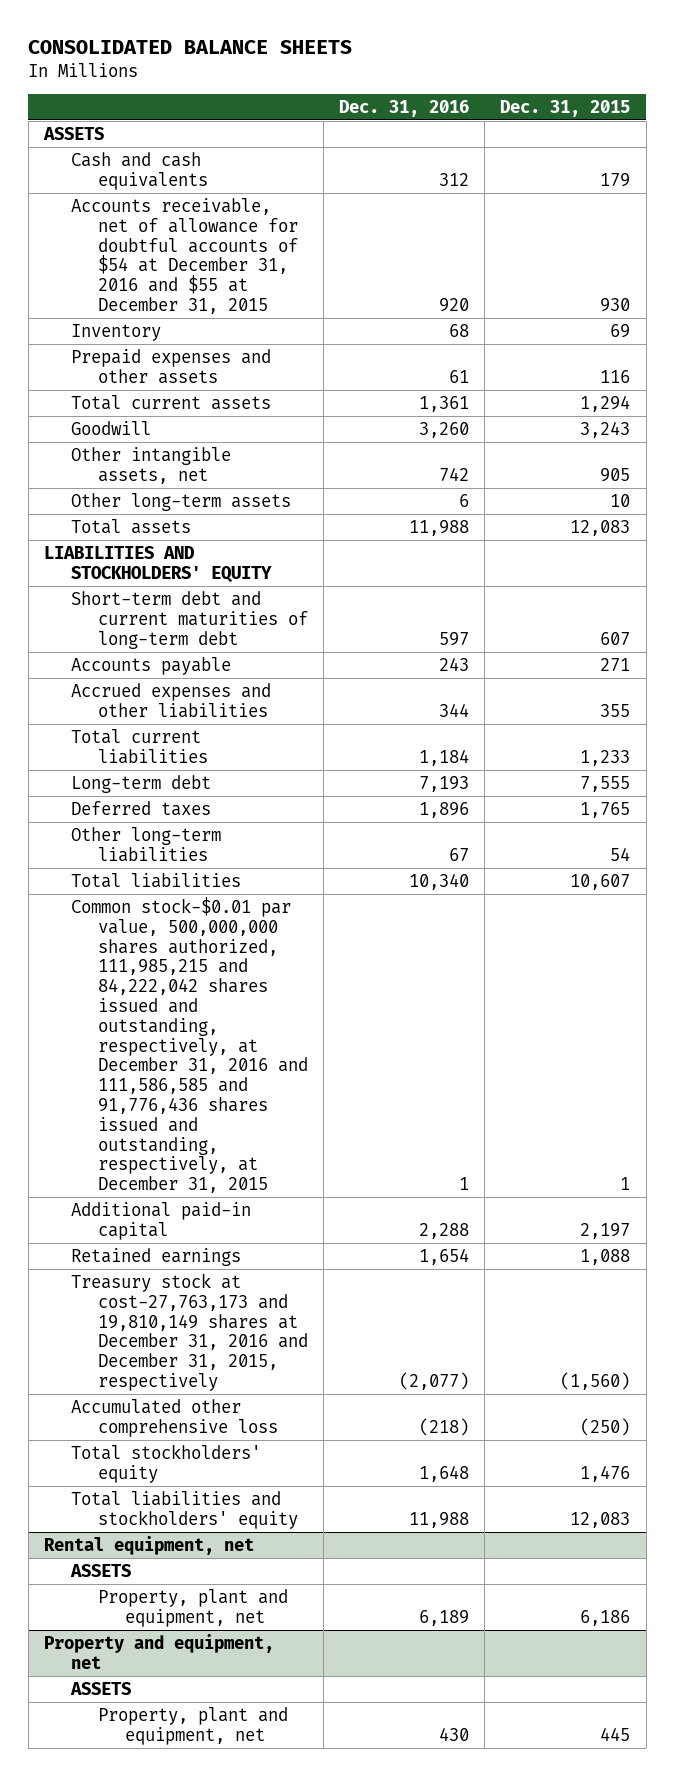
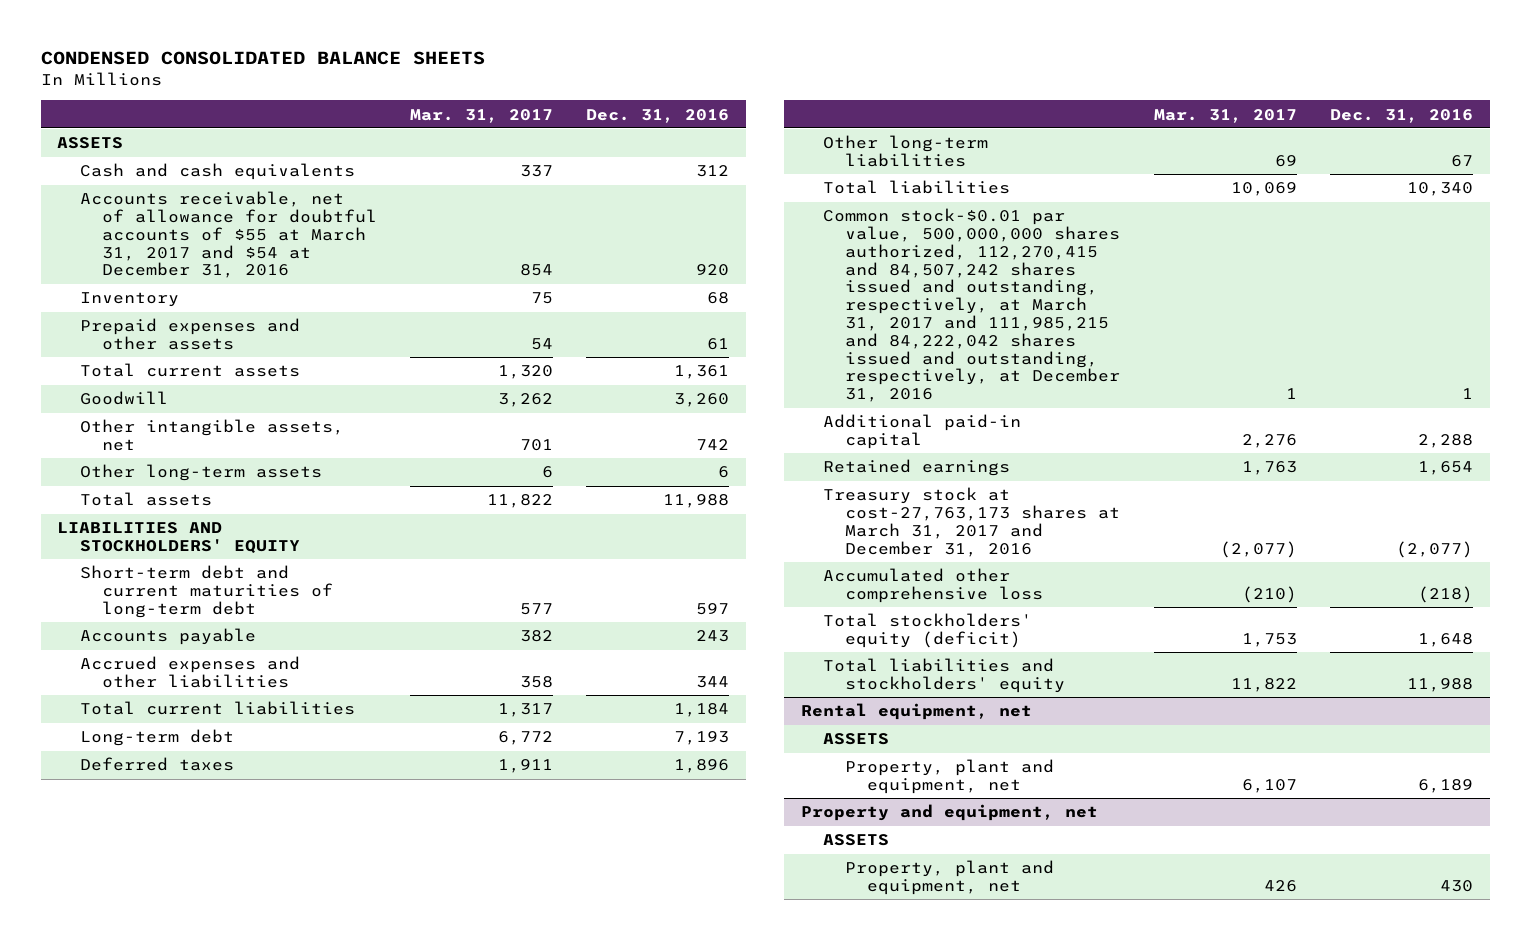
- CONSOLIDATED BALANCE SHEETS
+ CONDENSED CONSOLIDATED BALANCE SHEETS
- | Dec. 31, 2016 | Dec. 31, 2015
+ | Mar. 31, 2017 | Dec. 31, 2016
- Accounts receivable, net of allowance for doubtful accounts of $54 at December 31, 2016 and $55 at December 31, 2015 | 920 | 930
+ Accounts receivable, net of allowance for doubtful accounts of $55 at March 31, 2017 and $54 at December 31, 2016 | 854 | 920
- Common stock-$0.01 par value, 500,000,000 shares authorized, 111,985,215 and 84,222,042 shares issued and outstanding, respectively, at December 31, 2016 and 111,586,585 and 91,776,436 shares issued and outstanding, respectively, at December 31, 2015 | 1 | 1
+ Common stock-$0.01 par value, 500,000,000 shares authorized, 112,270,415 and 84,507,242 shares issued and outstanding, respectively, at March 31, 2017 and 111,985,215 and 84,222,042 shares issued and outstanding, respectively, at December 31, 2016 | 1 | 1
- Treasury stock at cost-27,763,173 and 19,810,149 shares at December 31, 2016 and December 31, 2015, respectively | (2,077) | (1,560)
+ Treasury stock at cost-27,763,173 shares at March 31, 2017 and December 31, 2016 | (2,077) | (2,077)
- Total stockholders' equity | 1,648 | 1,476
+ Total stockholders' equity (deficit) | 1,753 | 1,648

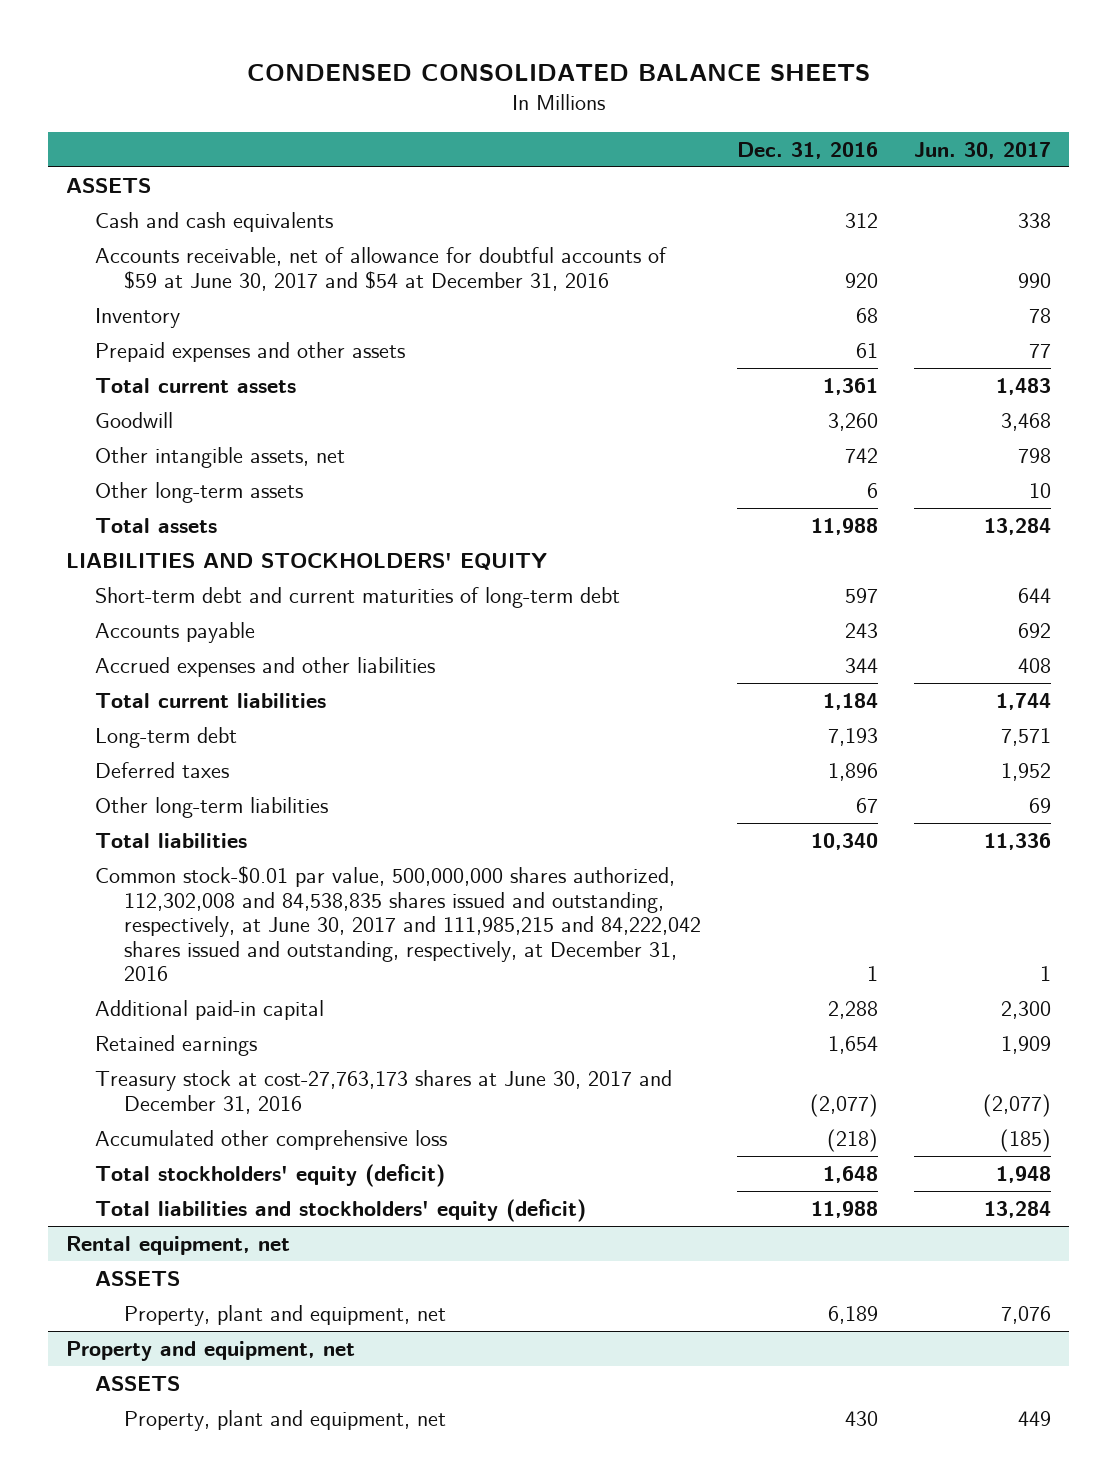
- | Mar. 31, 2017 | Dec. 31, 2016
+ | Dec. 31, 2016 | Jun. 30, 2017
- Accounts receivable, net of allowance for doubtful accounts of $55 at March 31, 2017 and $54 at December 31, 2016 | 854 | 920
+ Accounts receivable, net of allowance for doubtful accounts of $59 at June 30, 2017 and $54 at December 31, 2016 | 920 | 990
- Common stock-$0.01 par value, 500,000,000 shares authorized, 112,270,415 and 84,507,242 shares issued and outstanding, respectively, at March 31, 2017 and 111,985,215 and 84,222,042 shares issued and outstanding, respectively, at December 31, 2016 | 1 | 1
+ Common stock-$0.01 par value, 500,000,000 shares authorized, 112,302,008 and 84,538,835 shares issued and outstanding, respectively, at June 30, 2017 and 111,985,215 and 84,222,042 shares issued and outstanding, respectively, at December 31, 2016 | 1 | 1
- Treasury stock at cost-27,763,173 shares at March 31, 2017 and December 31, 2016 | (2,077) | (2,077)
+ Treasury stock at cost-27,763,173 shares at June 30, 2017 and December 31, 2016 | (2,077) | (2,077)
- Total liabilities and stockholders' equity | 11,822 | 11,988
+ Total liabilities and stockholders' equity (deficit) | 11,988 | 13,284

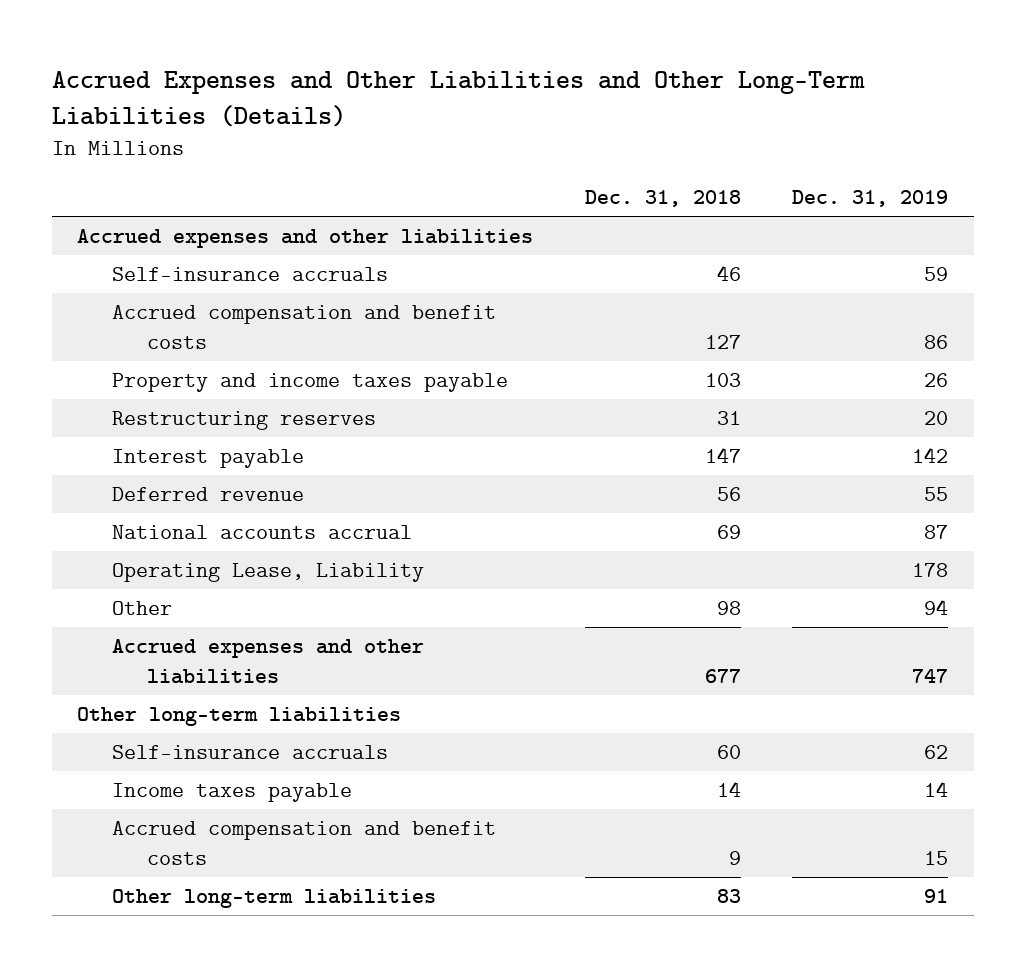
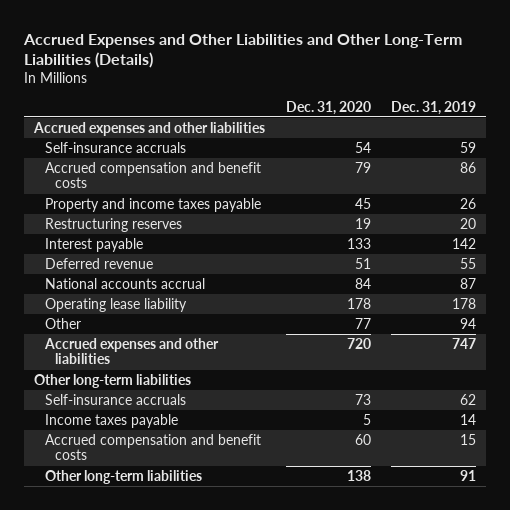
- | Dec. 31, 2018 | Dec. 31, 2019
+ | Dec. 31, 2020 | Dec. 31, 2019
- Operating Lease, Liability | | 178
+ Operating lease liability | 178 | 178

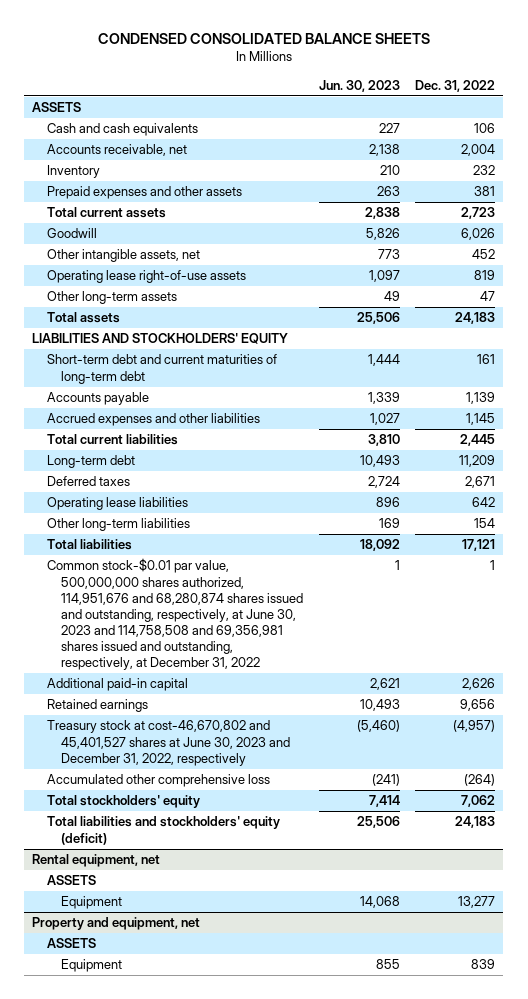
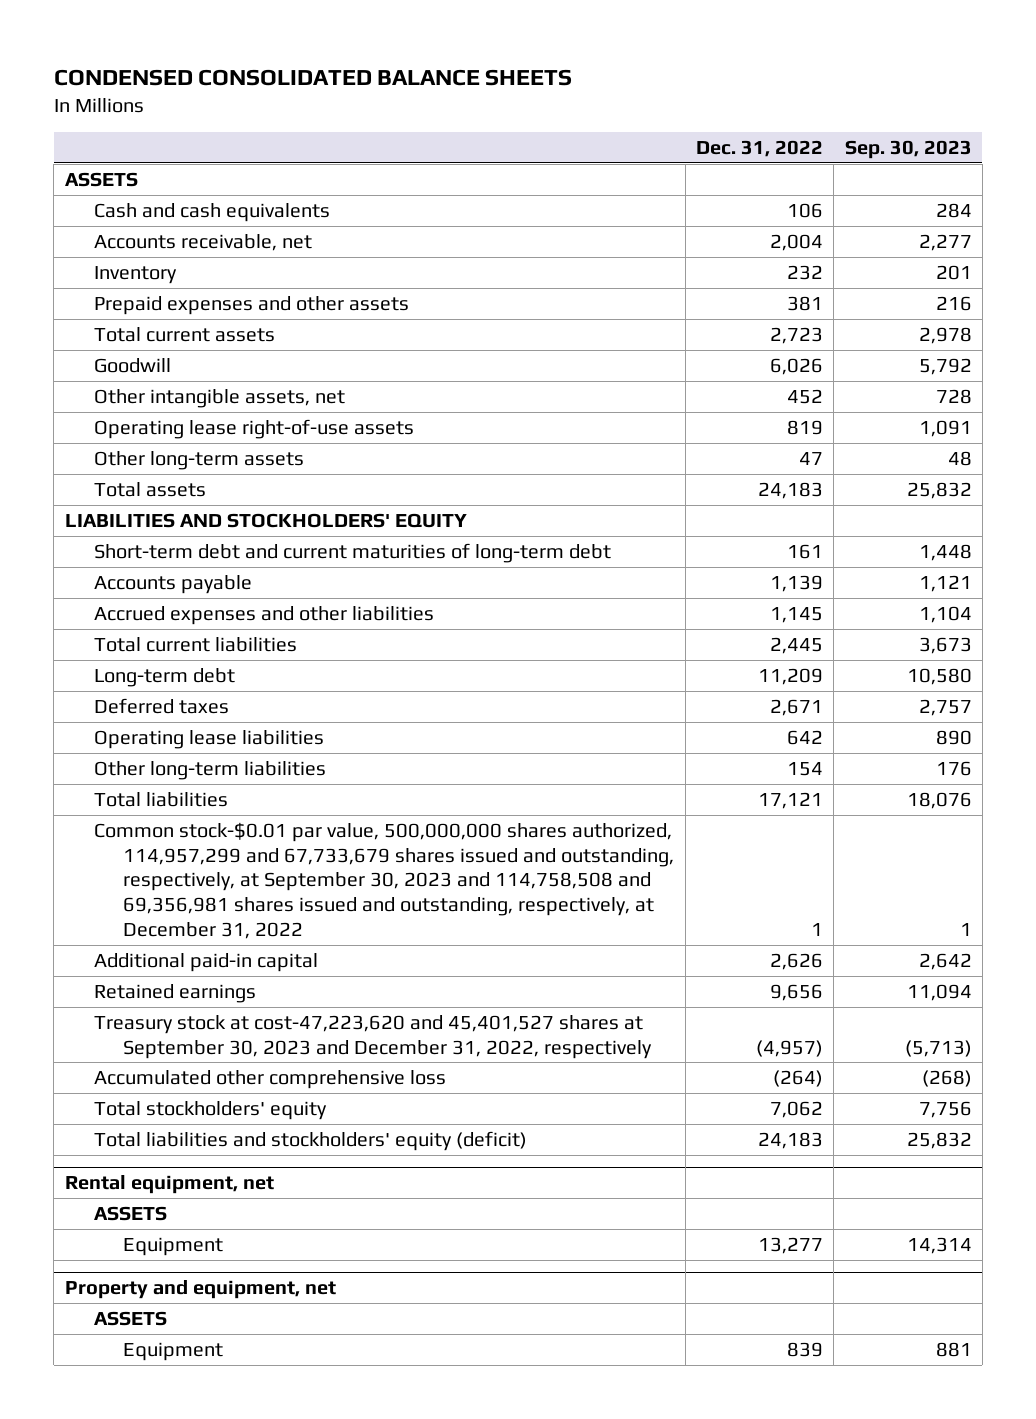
- | Jun. 30, 2023 | Dec. 31, 2022
+ | Dec. 31, 2022 | Sep. 30, 2023
- Common stock-$0.01 par value, 500,000,000 shares authorized, 114,951,676 and 68,280,874 shares issued and outstanding, respectively, at June 30, 2023 and 114,758,508 and 69,356,981 shares issued and outstanding, respectively, at December 31, 2022 | 1 | 1
+ Common stock-$0.01 par value, 500,000,000 shares authorized, 114,957,299 and 67,733,679 shares issued and outstanding, respectively, at September 30, 2023 and 114,758,508 and 69,356,981 shares issued and outstanding, respectively, at December 31, 2022 | 1 | 1
- Treasury stock at cost-46,670,802 and 45,401,527 shares at June 30, 2023 and December 31, 2022, respectively | (5,460) | (4,957)
+ Treasury stock at cost-47,223,620 and 45,401,527 shares at September 30, 2023 and December 31, 2022, respectively | (4,957) | (5,713)

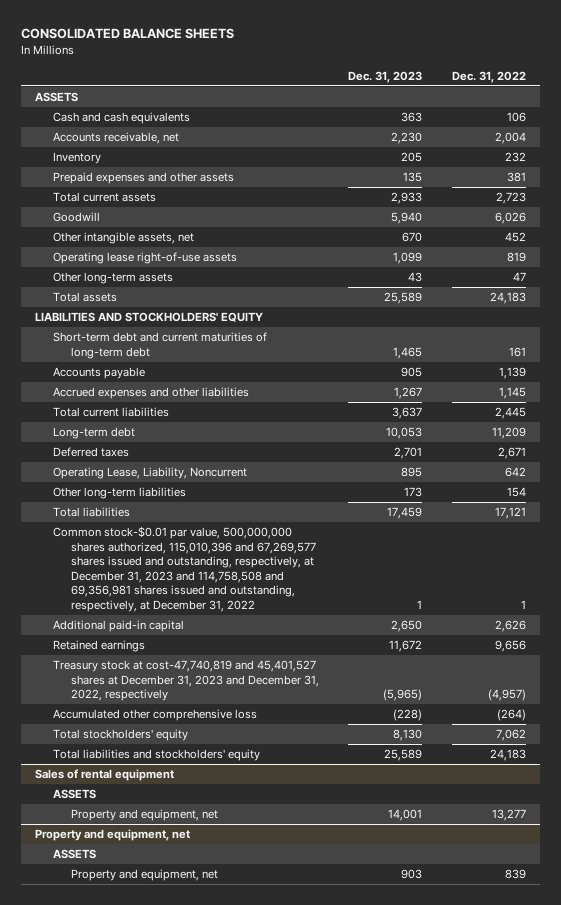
- CONDENSED CONSOLIDATED BALANCE SHEETS
+ CONSOLIDATED BALANCE SHEETS
- | Dec. 31, 2022 | Sep. 30, 2023
+ | Dec. 31, 2023 | Dec. 31, 2022
- Operating lease liabilities | 642 | 890
+ Operating Lease, Liability, Noncurrent | 895 | 642
- Common stock-$0.01 par value, 500,000,000 shares authorized, 114,957,299 and 67,733,679 shares issued and outstanding, respectively, at September 30, 2023 and 114,758,508 and 69,356,981 shares issued and outstanding, respectively, at December 31, 2022 | 1 | 1
+ Common stock-$0.01 par value, 500,000,000 shares authorized, 115,010,396 and 67,269,577 shares issued and outstanding, respectively, at December 31, 2023 and 114,758,508 and 69,356,981 shares issued and outstanding, respectively, at December 31, 2022 | 1 | 1
- Treasury stock at cost-47,223,620 and 45,401,527 shares at September 30, 2023 and December 31, 2022, respectively | (4,957) | (5,713)
+ Treasury stock at cost-47,740,819 and 45,401,527 shares at December 31, 2023 and December 31, 2022, respectively | (5,965) | (4,957)
- Total liabilities and stockholders' equity (deficit) | 24,183 | 25,832
- Rental equipment, net
+ Total liabilities and stockholders' equity | 25,589 | 24,183
+ Sales of rental equipment
- Equipment | 13,277 | 14,314
+ Property and equipment, net | 14,001 | 13,277
@ Property and equipment, net
- Equipment | 839 | 881
+ Property and equipment, net | 903 | 839

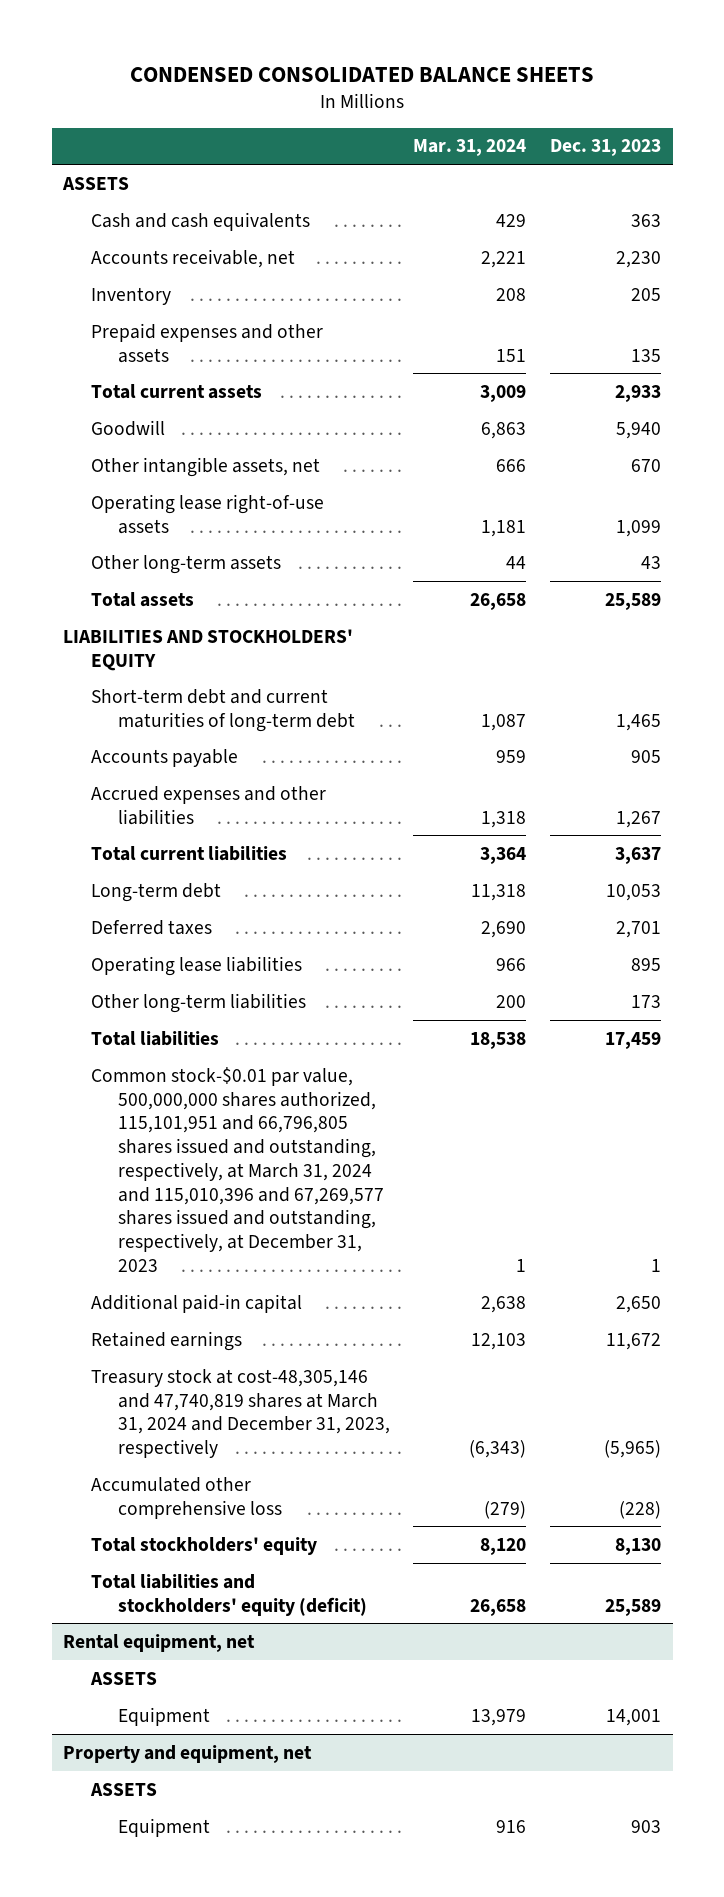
- CONSOLIDATED BALANCE SHEETS
+ CONDENSED CONSOLIDATED BALANCE SHEETS
- | Dec. 31, 2023 | Dec. 31, 2022
+ | Mar. 31, 2024 | Dec. 31, 2023
- Operating Lease, Liability, Noncurrent | 895 | 642
+ Operating lease liabilities | 966 | 895
- Common stock-$0.01 par value, 500,000,000 shares authorized, 115,010,396 and 67,269,577 shares issued and outstanding, respectively, at December 31, 2023 and 114,758,508 and 69,356,981 shares issued and outstanding, respectively, at December 31, 2022 | 1 | 1
+ Common stock-$0.01 par value, 500,000,000 shares authorized, 115,101,951 and 66,796,805 shares issued and outstanding, respectively, at March 31, 2024 and 115,010,396 and 67,269,577 shares issued and outstanding, respectively, at December 31, 2023 | 1 | 1
- Treasury stock at cost-47,740,819 and 45,401,527 shares at December 31, 2023 and December 31, 2022, respectively | (5,965) | (4,957)
+ Treasury stock at cost-48,305,146 and 47,740,819 shares at March 31, 2024 and December 31, 2023, respectively | (6,343) | (5,965)
- Total liabilities and stockholders' equity | 25,589 | 24,183
- Sales of rental equipment
+ Total liabilities and stockholders' equity (deficit) | 26,658 | 25,589
+ Rental equipment, net
- Property and equipment, net | 14,001 | 13,277
+ Equipment | 13,979 | 14,001
@ Property and equipment, net
- Property and equipment, net | 903 | 839
+ Equipment | 916 | 903

